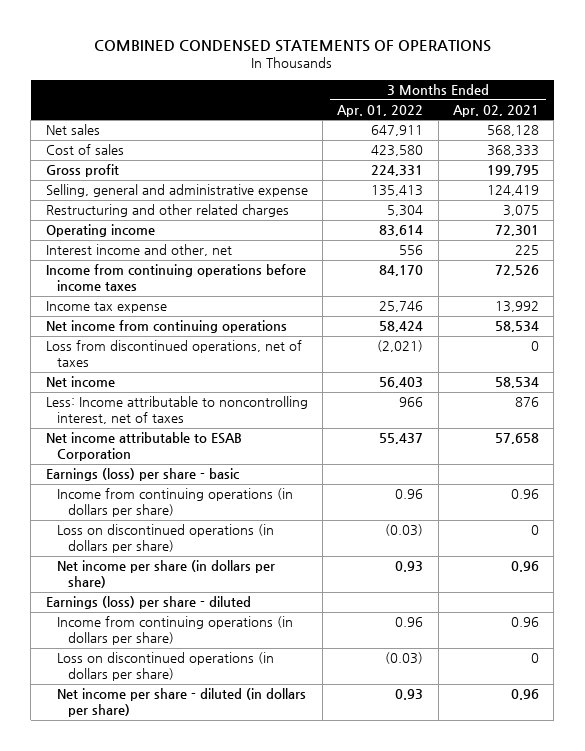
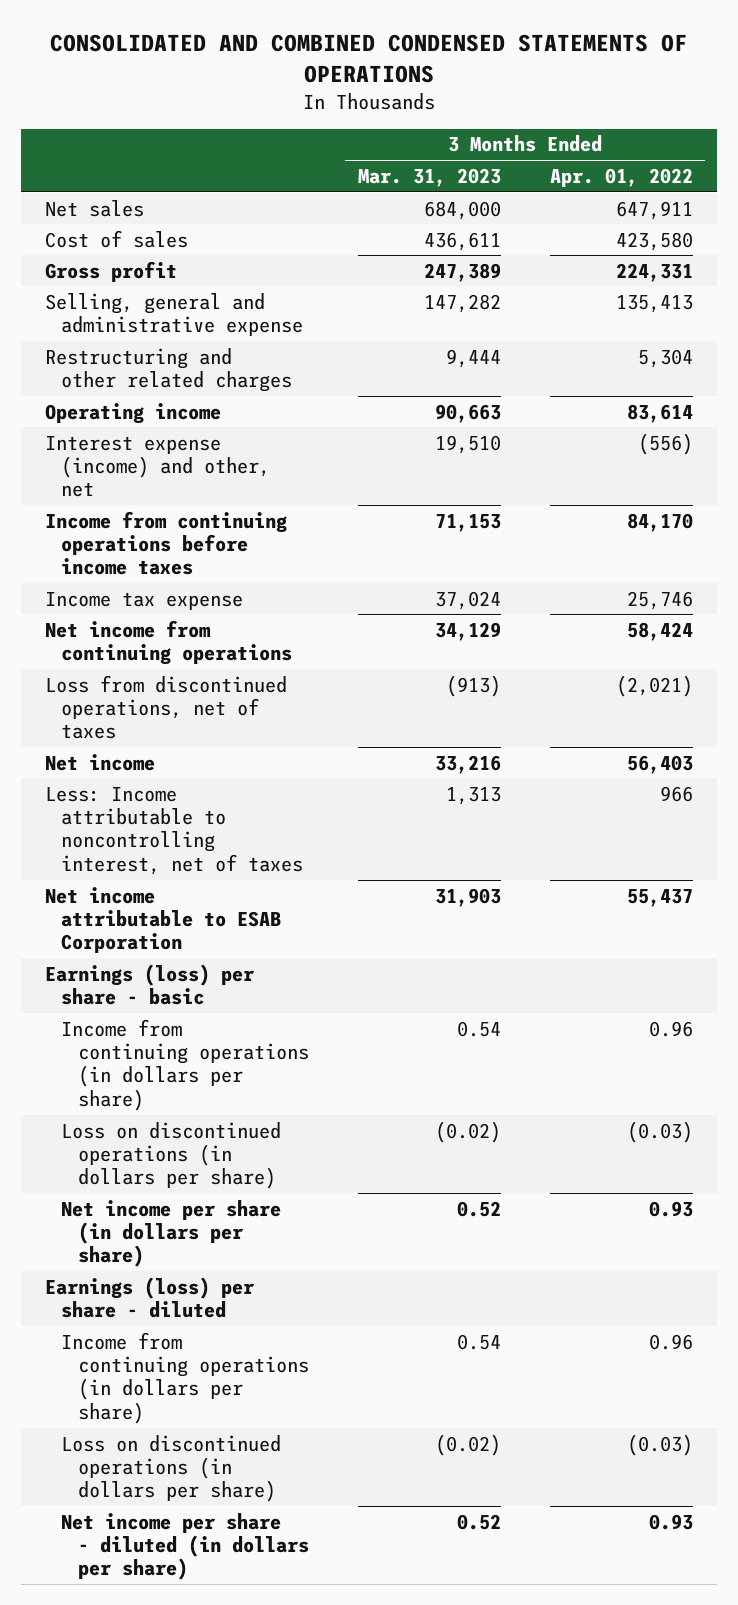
- COMBINED CONDENSED STATEMENTS OF OPERATIONS
+ CONSOLIDATED AND COMBINED CONDENSED STATEMENTS OF OPERATIONS
- | 3 Months Ended Apr. 01, 2022 | 3 Months Ended Apr. 02, 2021
+ | 3 Months Ended Mar. 31, 2023 | 3 Months Ended Apr. 01, 2022
- Interest income and other, net | 556 | 225
+ Interest expense (income) and other, net | 19,510 | (556)

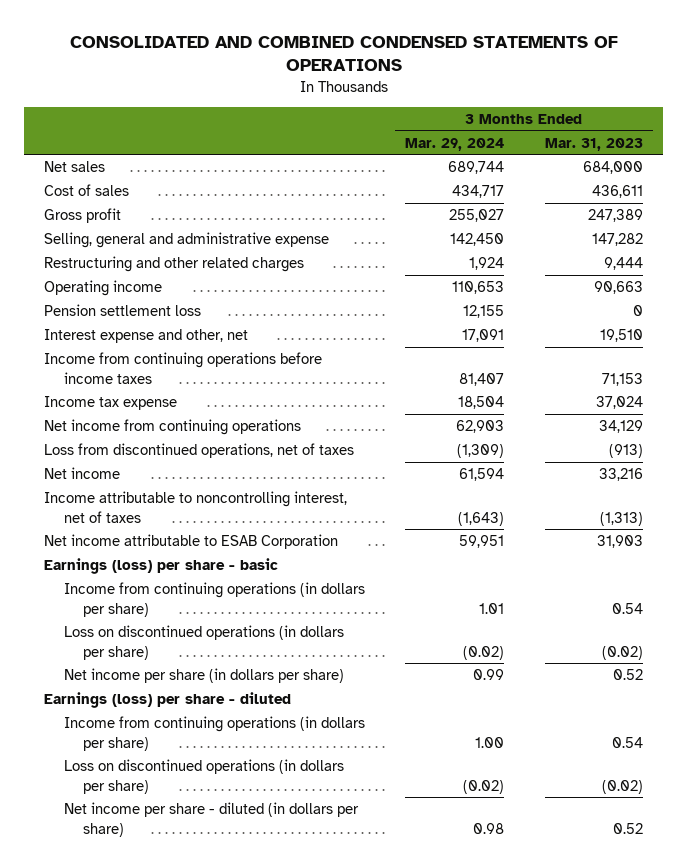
- | 3 Months Ended Mar. 31, 2023 | 3 Months Ended Apr. 01, 2022
+ | 3 Months Ended Mar. 29, 2024 | 3 Months Ended Mar. 31, 2023
- Interest expense (income) and other, net | 19,510 | (556)
+ Pension settlement loss | 12,155 | 0
+ Interest expense and other, net | 17,091 | 19,510
- Less: Income attributable to noncontrolling interest, net of taxes | 1,313 | 966
+ Income attributable to noncontrolling interest, net of taxes | (1,643) | (1,313)

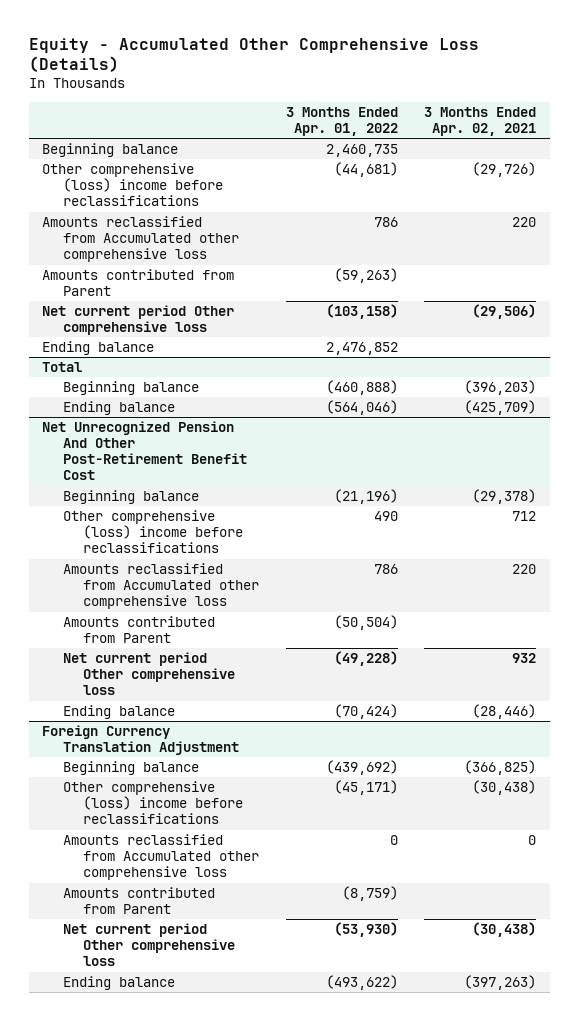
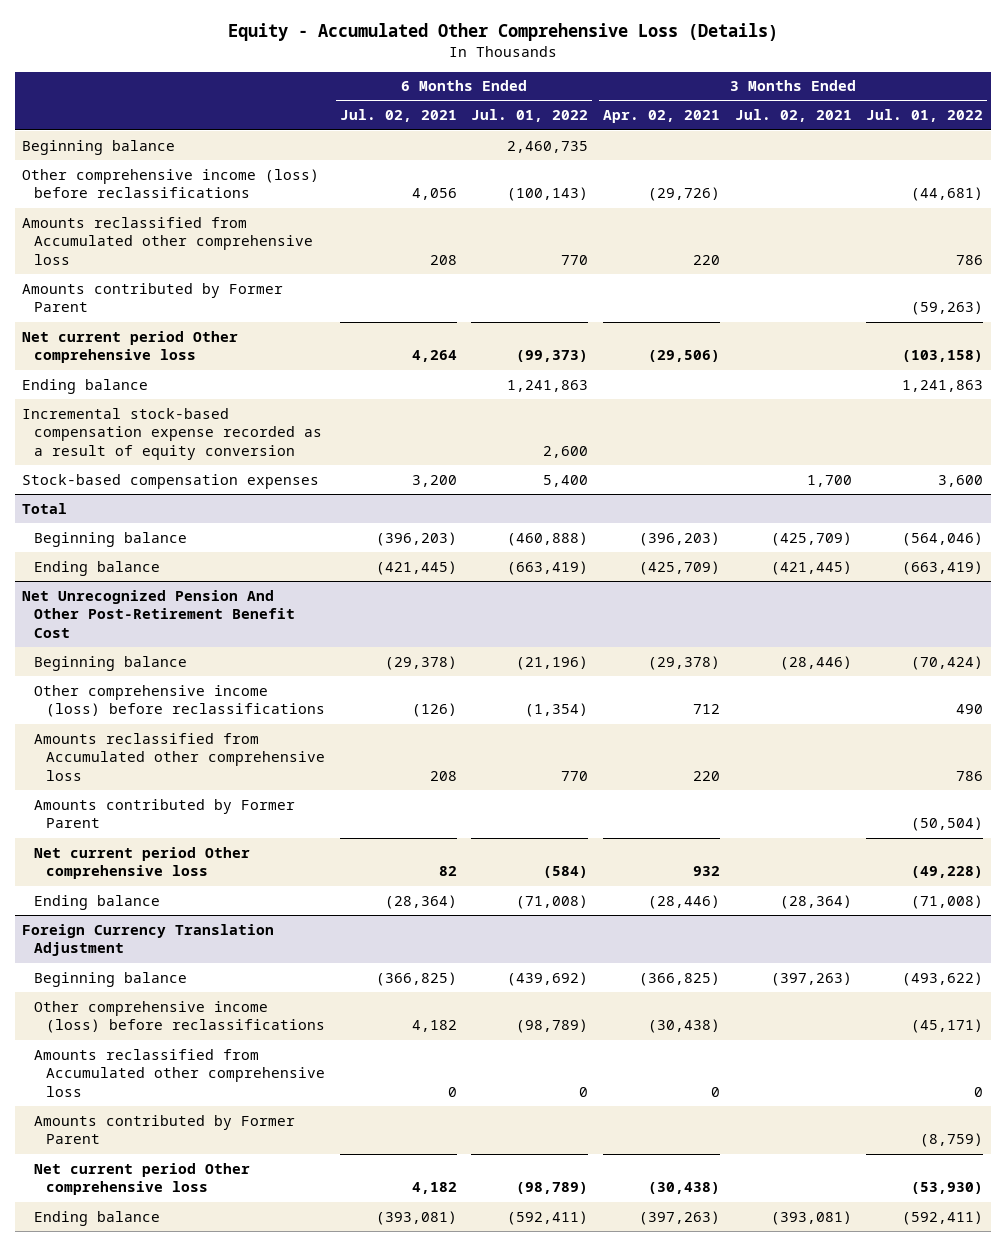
- | 3 Months Ended Apr. 01, 2022 | 3 Months Ended Apr. 02, 2021
+ | 6 Months Ended Jul. 02, 2021 | 6 Months Ended Jul. 01, 2022 | 3 Months Ended Apr. 02, 2021 | 3 Months Ended Jul. 02, 2021 | 3 Months Ended Jul. 01, 2022
- Other comprehensive (loss) income before reclassifications | (44,681) | (29,726)
+ Other comprehensive income (loss) before reclassifications | 4,056 | (100,143) | (29,726) | | (44,681)
- Amounts contributed from Parent | (59,263) |
+ Amounts contributed by Former Parent | | | | | (59,263)
+ Incremental stock-based compensation expense recorded as a result of equity conversion | | 2,600 | | |
+ Stock-based compensation expenses | 3,200 | 5,400 | | 1,700 | 3,600
@ Net Unrecognized Pension And Other Post-Retirement Benefit Cost
- Other comprehensive (loss) income before reclassifications | 490 | 712
+ Other comprehensive income (loss) before reclassifications | (126) | (1,354) | 712 | | 490
- Amounts contributed from Parent | (50,504) |
+ Amounts contributed by Former Parent | | | | | (50,504)
@ Foreign Currency Translation Adjustment
- Other comprehensive (loss) income before reclassifications | (45,171) | (30,438)
+ Other comprehensive income (loss) before reclassifications | 4,182 | (98,789) | (30,438) | | (45,171)
- Amounts contributed from Parent | (8,759) |
+ Amounts contributed by Former Parent | | | | | (8,759)

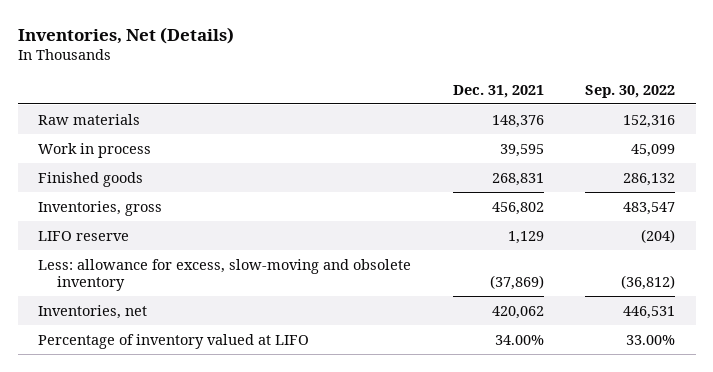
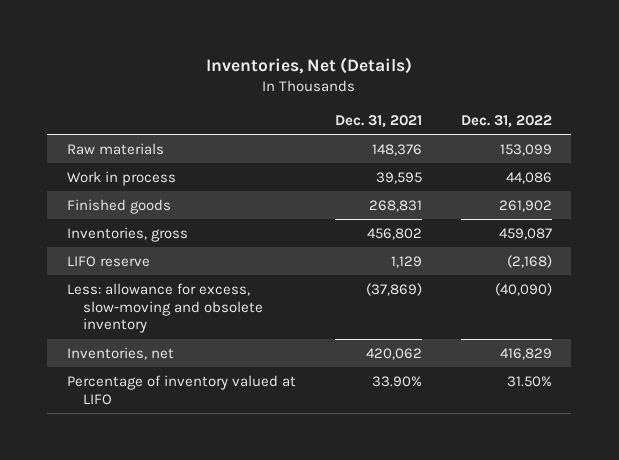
- | Dec. 31, 2021 | Sep. 30, 2022
+ | Dec. 31, 2021 | Dec. 31, 2022
- Percentage of inventory valued at LIFO | 34.00% | 33.00%
+ Percentage of inventory valued at LIFO | 33.90% | 31.50%

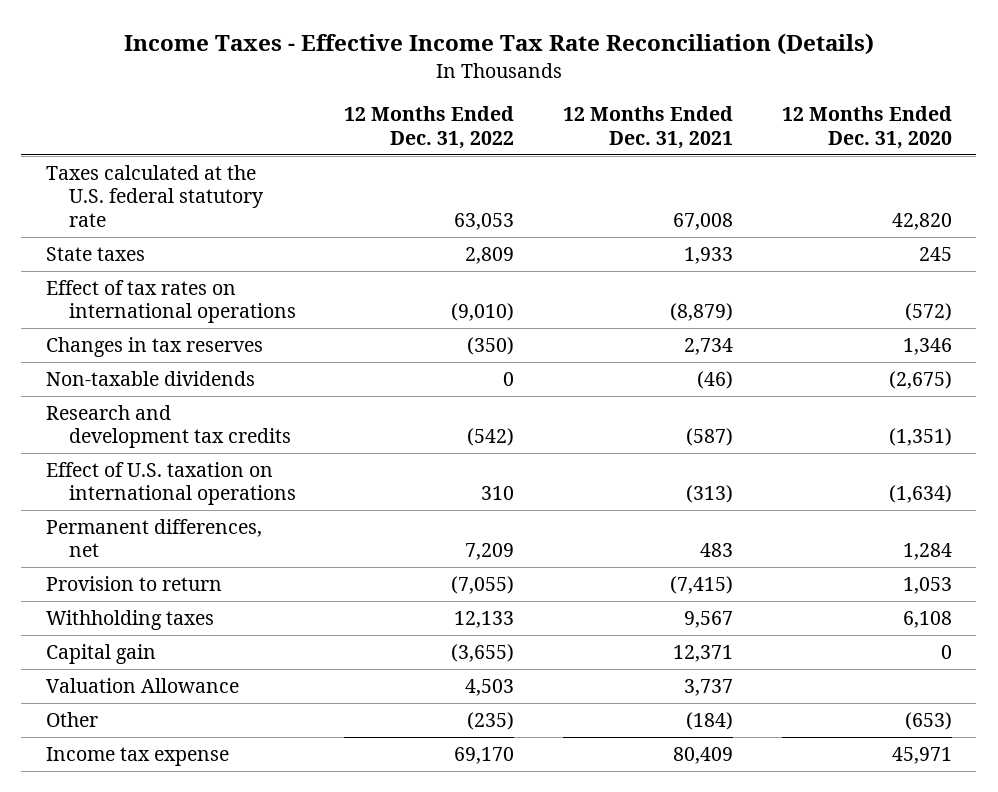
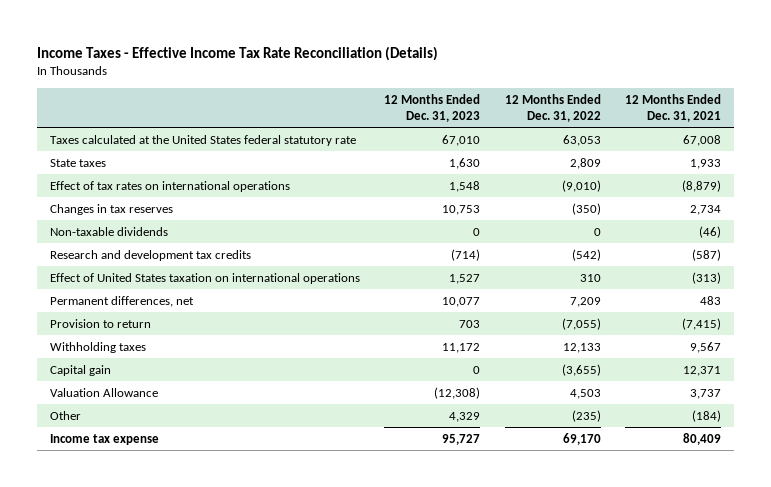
- | 12 Months Ended Dec. 31, 2022 | 12 Months Ended Dec. 31, 2021 | 12 Months Ended Dec. 31, 2020
+ | 12 Months Ended Dec. 31, 2023 | 12 Months Ended Dec. 31, 2022 | 12 Months Ended Dec. 31, 2021
- Taxes calculated at the U.S. federal statutory rate | 63,053 | 67,008 | 42,820
+ Taxes calculated at the United States federal statutory rate | 67,010 | 63,053 | 67,008
- Effect of U.S. taxation on international operations | 310 | (313) | (1,634)
+ Effect of United States taxation on international operations | 1,527 | 310 | (313)

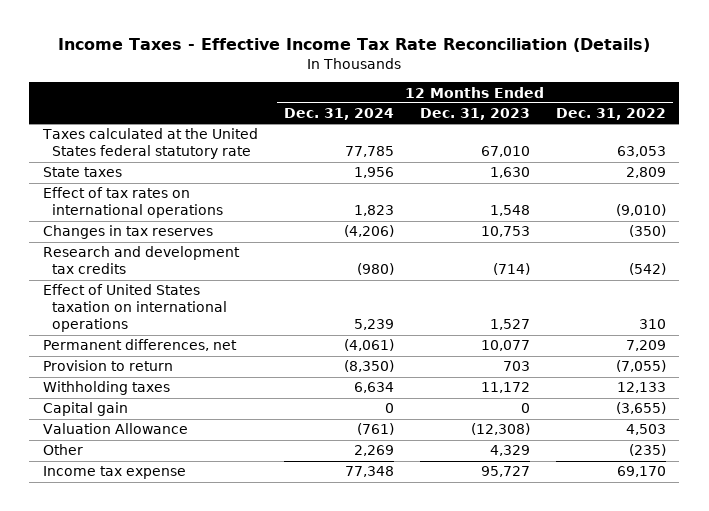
- | 12 Months Ended Dec. 31, 2023 | 12 Months Ended Dec. 31, 2022 | 12 Months Ended Dec. 31, 2021
+ | 12 Months Ended Dec. 31, 2024 | 12 Months Ended Dec. 31, 2023 | 12 Months Ended Dec. 31, 2022
- Non-taxable dividends | 0 | 0 | (46)

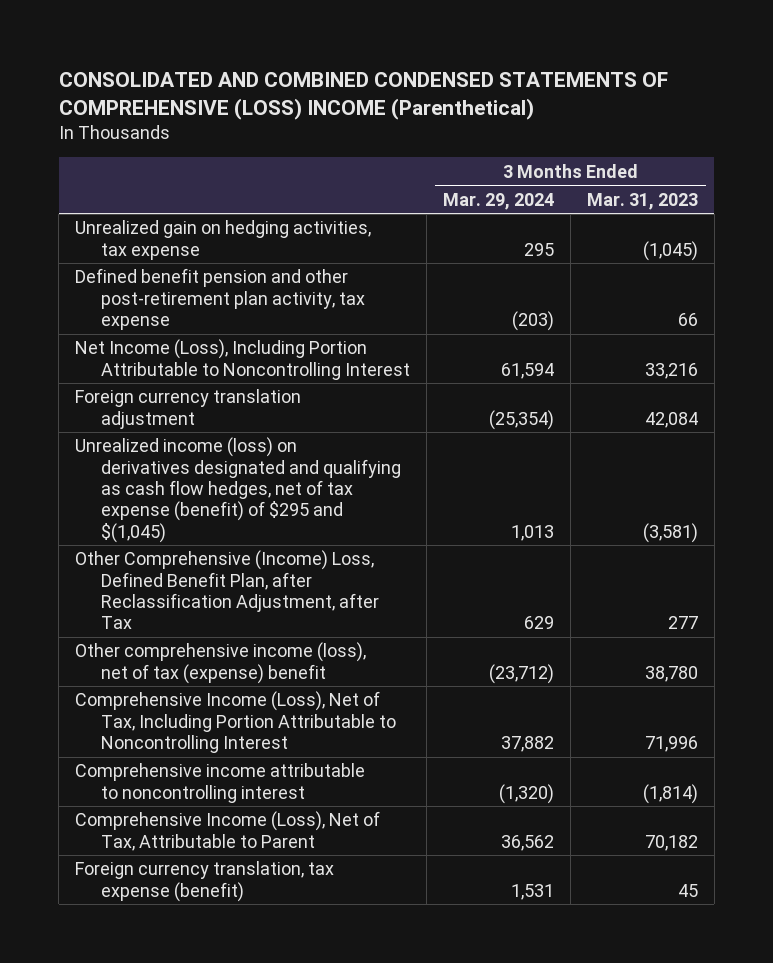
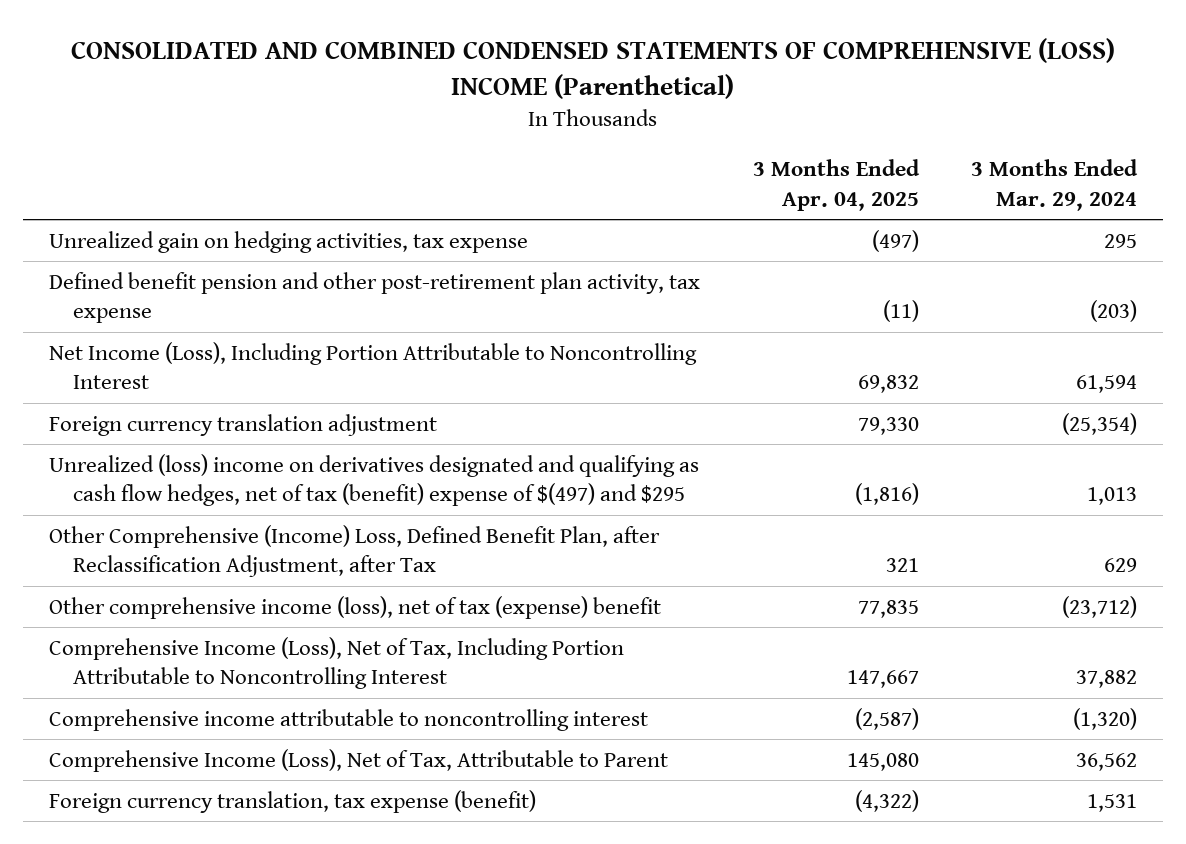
- | 3 Months Ended Mar. 29, 2024 | 3 Months Ended Mar. 31, 2023
+ | 3 Months Ended Apr. 04, 2025 | 3 Months Ended Mar. 29, 2024
- Unrealized income (loss) on derivatives designated and qualifying as cash flow hedges, net of tax expense (benefit) of $295 and $(1,045) | 1,013 | (3,581)
+ Unrealized (loss) income on derivatives designated and qualifying as cash flow hedges, net of tax (benefit) expense of $(497) and $295 | (1,816) | 1,013

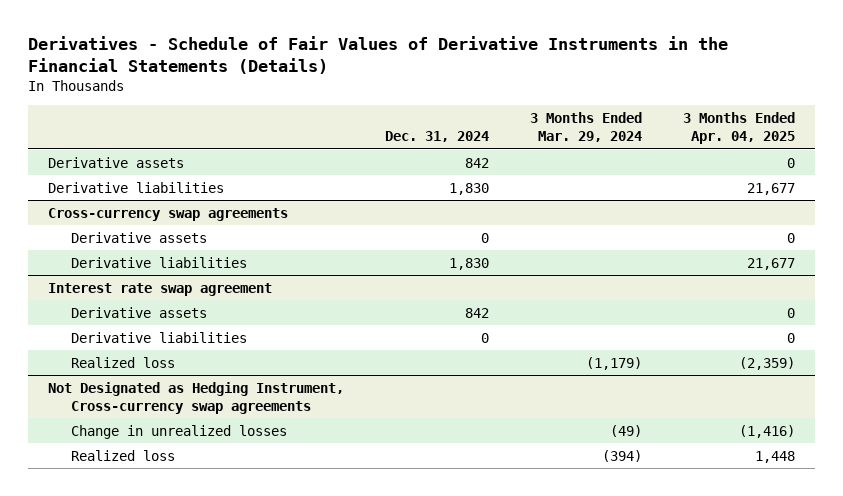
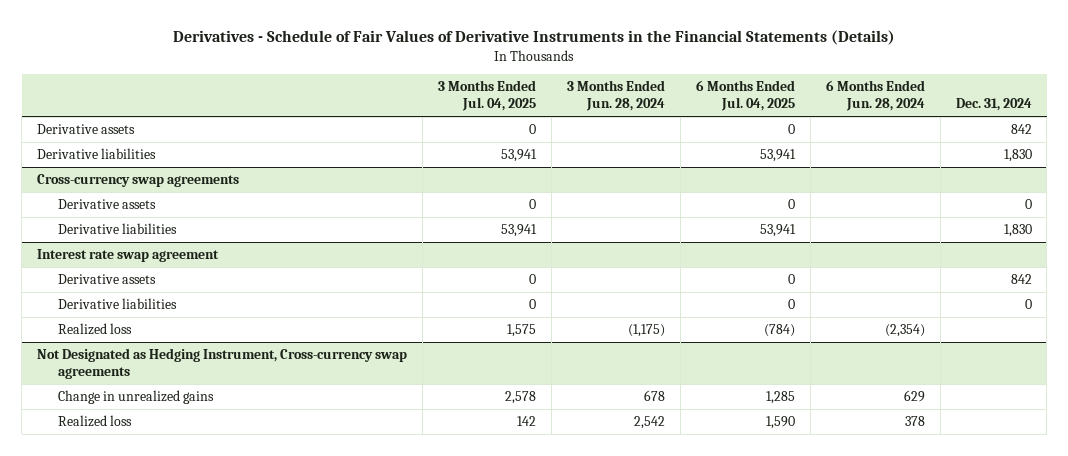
- | Dec. 31, 2024 | 3 Months Ended Mar. 29, 2024 | 3 Months Ended Apr. 04, 2025
+ | 3 Months Ended Jul. 04, 2025 | 3 Months Ended Jun. 28, 2024 | 6 Months Ended Jul. 04, 2025 | 6 Months Ended Jun. 28, 2024 | Dec. 31, 2024
@ Not Designated as Hedging Instrument, Cross-currency swap agreements
- Change in unrealized losses | | (49) | (1,416)
+ Change in unrealized gains | 2,578 | 678 | 1,285 | 629 |

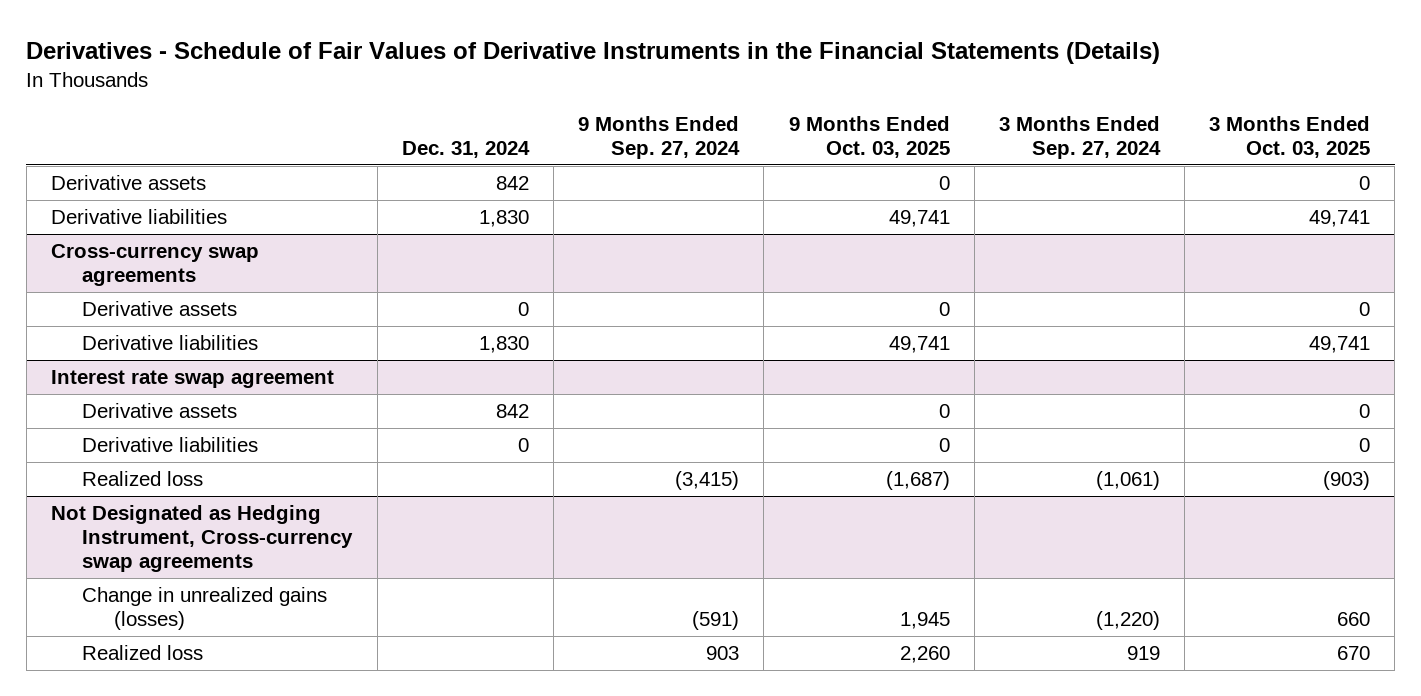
- | 3 Months Ended Jul. 04, 2025 | 3 Months Ended Jun. 28, 2024 | 6 Months Ended Jul. 04, 2025 | 6 Months Ended Jun. 28, 2024 | Dec. 31, 2024
+ | Dec. 31, 2024 | 9 Months Ended Sep. 27, 2024 | 9 Months Ended Oct. 03, 2025 | 3 Months Ended Sep. 27, 2024 | 3 Months Ended Oct. 03, 2025
@ Not Designated as Hedging Instrument, Cross-currency swap agreements
- Change in unrealized gains | 2,578 | 678 | 1,285 | 629 |
+ Change in unrealized gains (losses) | | (591) | 1,945 | (1,220) | 660

